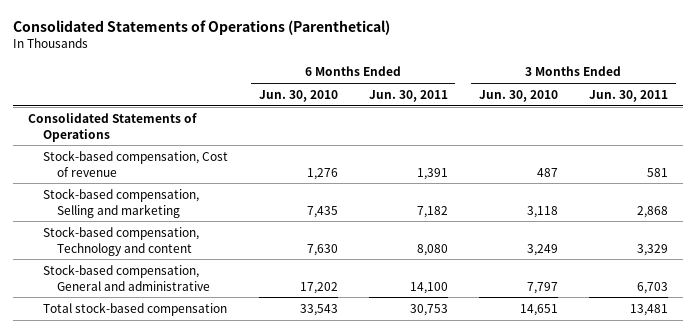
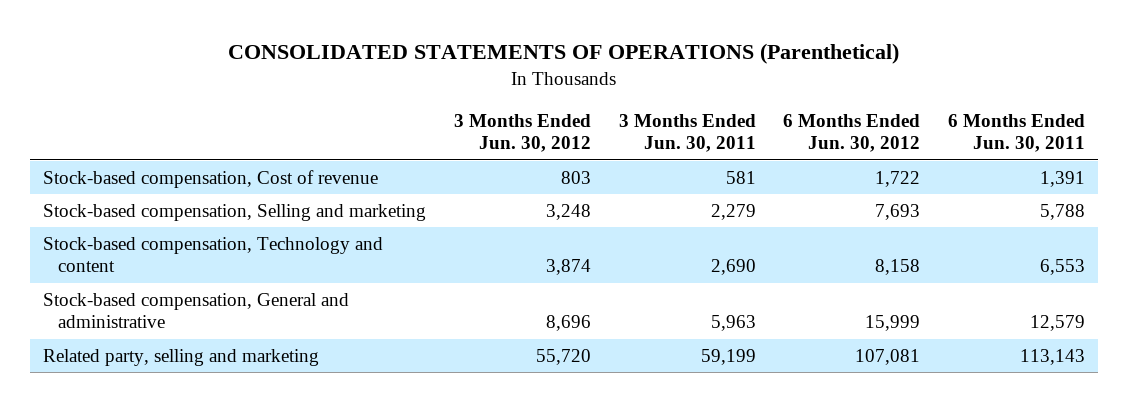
- Consolidated Statements of Operations (Parenthetical)
+ CONSOLIDATED STATEMENTS OF OPERATIONS (Parenthetical)
- | 6 Months Ended Jun. 30, 2010 | 6 Months Ended Jun. 30, 2011 | 3 Months Ended Jun. 30, 2010 | 3 Months Ended Jun. 30, 2011
+ | 3 Months Ended Jun. 30, 2012 | 3 Months Ended Jun. 30, 2011 | 6 Months Ended Jun. 30, 2012 | 6 Months Ended Jun. 30, 2011
- Consolidated Statements of Operations
- Stock-based compensation, Selling and marketing | 7,435 | 7,182 | 3,118 | 2,868
- Stock-based compensation, Technology and content | 7,630 | 8,080 | 3,249 | 3,329
- Stock-based compensation, General and administrative | 17,202 | 14,100 | 7,797 | 6,703
- Total stock-based compensation | 33,543 | 30,753 | 14,651 | 13,481
+ Stock-based compensation, Selling and marketing | 3,248 | 2,279 | 7,693 | 5,788
+ Stock-based compensation, Technology and content | 3,874 | 2,690 | 8,158 | 6,553
+ Stock-based compensation, General and administrative | 8,696 | 5,963 | 15,999 | 12,579
+ Related party, selling and marketing | 55,720 | 59,199 | 107,081 | 113,143

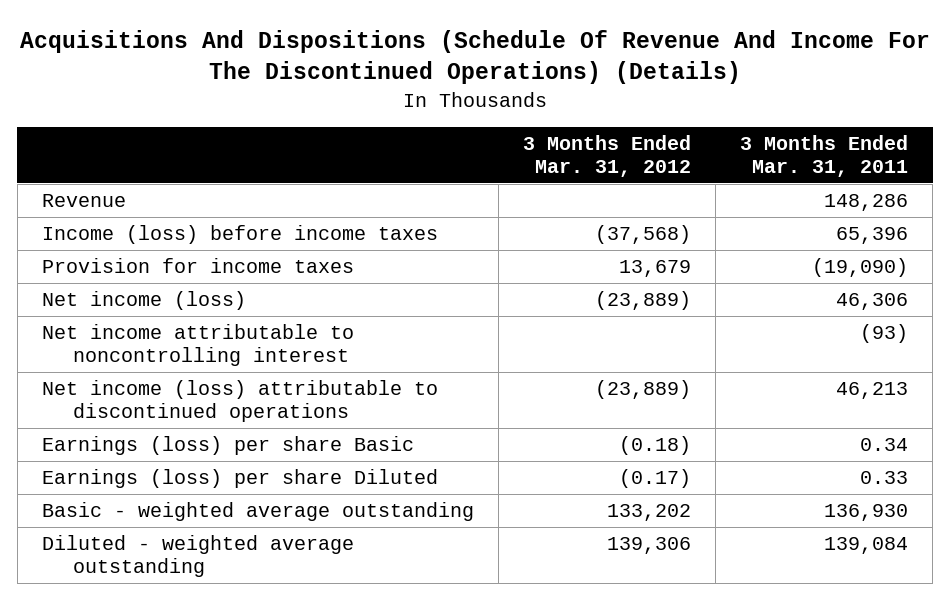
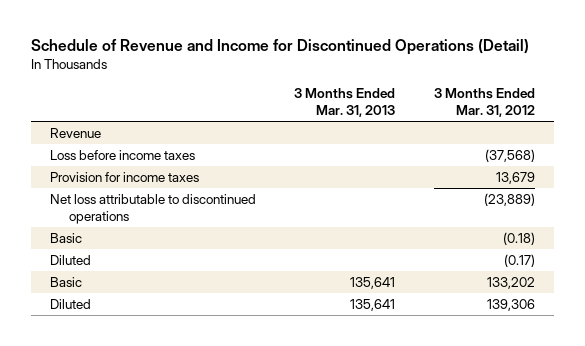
- Acquisitions And Dispositions (Schedule Of Revenue And Income For The Discontinued Operations) (Details)
+ Schedule of Revenue and Income for Discontinued Operations (Detail)
- | 3 Months Ended Mar. 31, 2012 | 3 Months Ended Mar. 31, 2011
+ | 3 Months Ended Mar. 31, 2013 | 3 Months Ended Mar. 31, 2012
- Income (loss) before income taxes | (37,568) | 65,396
+ Loss before income taxes | | (37,568)
- Net income (loss) | (23,889) | 46,306
- Net income attributable to noncontrolling interest | | (93)
- Net income (loss) attributable to discontinued operations | (23,889) | 46,213
- Earnings (loss) per share Basic | (0.18) | 0.34
- Earnings (loss) per share Diluted | (0.17) | 0.33
- Basic - weighted average outstanding | 133,202 | 136,930
- Diluted - weighted average outstanding | 139,306 | 139,084
+ Net loss attributable to discontinued operations | | (23,889)
+ Basic | | (0.18)
+ Diluted | | (0.17)
+ Basic | 135,641 | 133,202
+ Diluted | 135,641 | 139,306

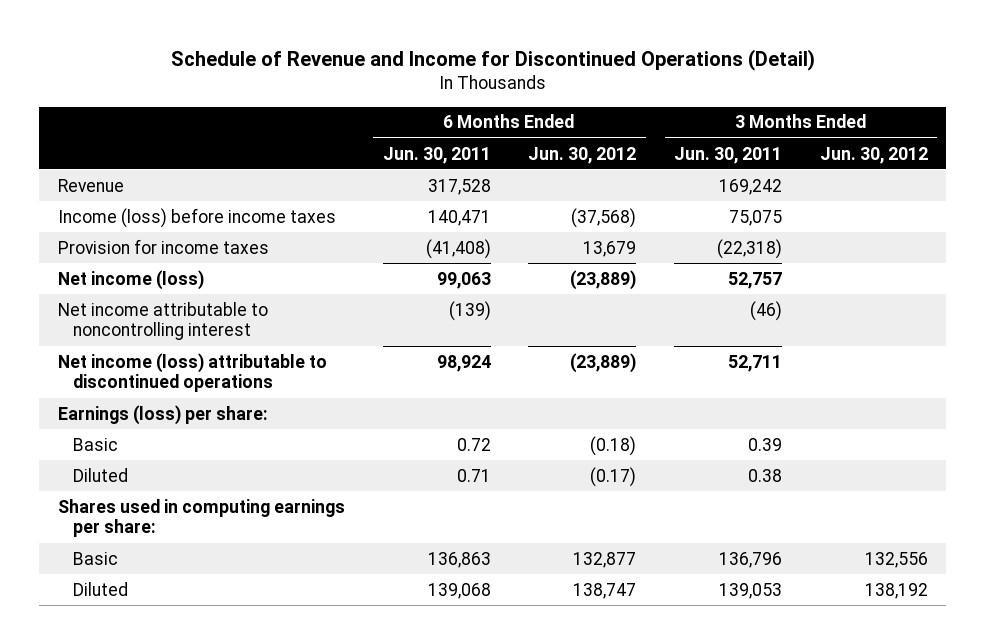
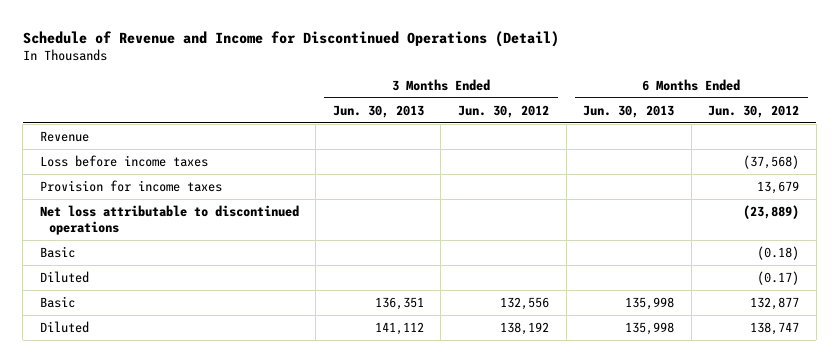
- | 6 Months Ended Jun. 30, 2011 | 6 Months Ended Jun. 30, 2012 | 3 Months Ended Jun. 30, 2011 | 3 Months Ended Jun. 30, 2012
+ | 3 Months Ended Jun. 30, 2013 | 3 Months Ended Jun. 30, 2012 | 6 Months Ended Jun. 30, 2013 | 6 Months Ended Jun. 30, 2012
- Income (loss) before income taxes | 140,471 | (37,568) | 75,075 |
+ Loss before income taxes | | | | (37,568)
- Net income (loss) | 99,063 | (23,889) | 52,757 |
- Net income attributable to noncontrolling interest | (139) | | (46) |
- Net income (loss) attributable to discontinued operations | 98,924 | (23,889) | 52,711 |
- Earnings (loss) per share:
+ Net loss attributable to discontinued operations | | | | (23,889)
- Shares used in computing earnings per share:

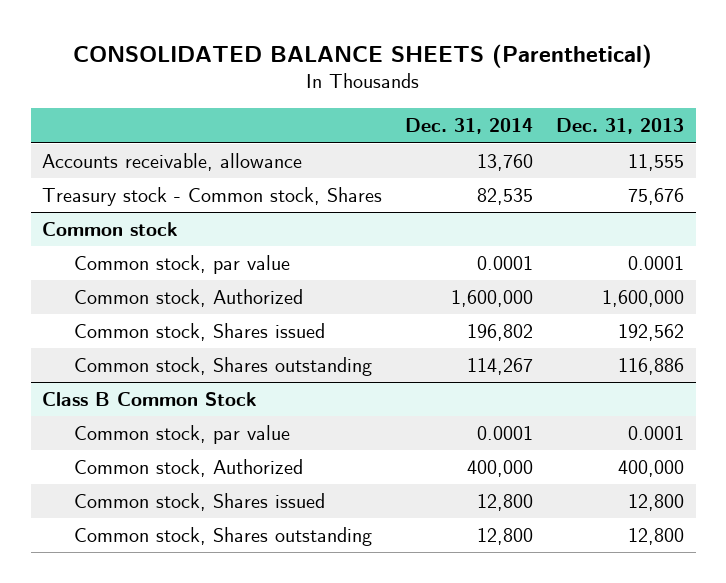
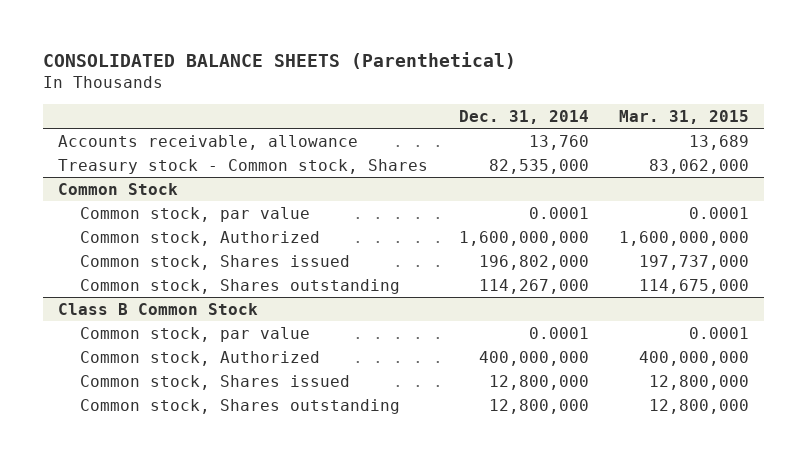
- | Dec. 31, 2014 | Dec. 31, 2013
+ | Dec. 31, 2014 | Mar. 31, 2015
- Treasury stock - Common stock, Shares | 82,535 | 75,676
- Common stock
+ Treasury stock - Common stock, Shares | 82,535,000 | 83,062,000
+ Common Stock
- Common stock, Authorized | 1,600,000 | 1,600,000
- Common stock, Shares issued | 196,802 | 192,562
- Common stock, Shares outstanding | 114,267 | 116,886
+ Common stock, Authorized | 1,600,000,000 | 1,600,000,000
+ Common stock, Shares issued | 196,802,000 | 197,737,000
+ Common stock, Shares outstanding | 114,267,000 | 114,675,000
@ Class B Common Stock
- Common stock, Authorized | 400,000 | 400,000
- Common stock, Shares issued | 12,800 | 12,800
- Common stock, Shares outstanding | 12,800 | 12,800
+ Common stock, Authorized | 400,000,000 | 400,000,000
+ Common stock, Shares issued | 12,800,000 | 12,800,000
+ Common stock, Shares outstanding | 12,800,000 | 12,800,000

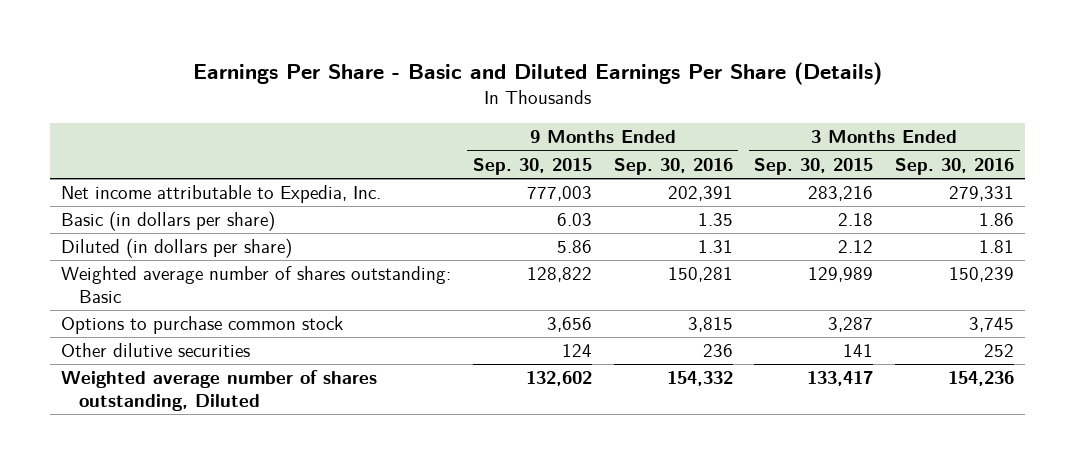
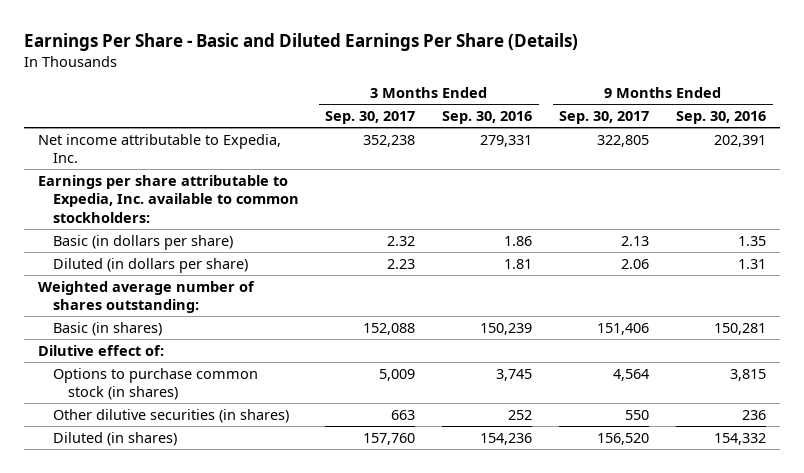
- | 9 Months Ended Sep. 30, 2015 | 9 Months Ended Sep. 30, 2016 | 3 Months Ended Sep. 30, 2015 | 3 Months Ended Sep. 30, 2016
+ | 3 Months Ended Sep. 30, 2017 | 3 Months Ended Sep. 30, 2016 | 9 Months Ended Sep. 30, 2017 | 9 Months Ended Sep. 30, 2016
+ Earnings per share attributable to Expedia, Inc. available to common stockholders:
- Weighted average number of shares outstanding: Basic | 128,822 | 150,281 | 129,989 | 150,239
- Options to purchase common stock | 3,656 | 3,815 | 3,287 | 3,745
- Other dilutive securities | 124 | 236 | 141 | 252
- Weighted average number of shares outstanding, Diluted | 132,602 | 154,332 | 133,417 | 154,236
+ Weighted average number of shares outstanding:
+ Basic (in shares) | 152,088 | 150,239 | 151,406 | 150,281
+ Dilutive effect of:
+ Options to purchase common stock (in shares) | 5,009 | 3,745 | 4,564 | 3,815
+ Other dilutive securities (in shares) | 663 | 252 | 550 | 236
+ Diluted (in shares) | 157,760 | 154,236 | 156,520 | 154,332

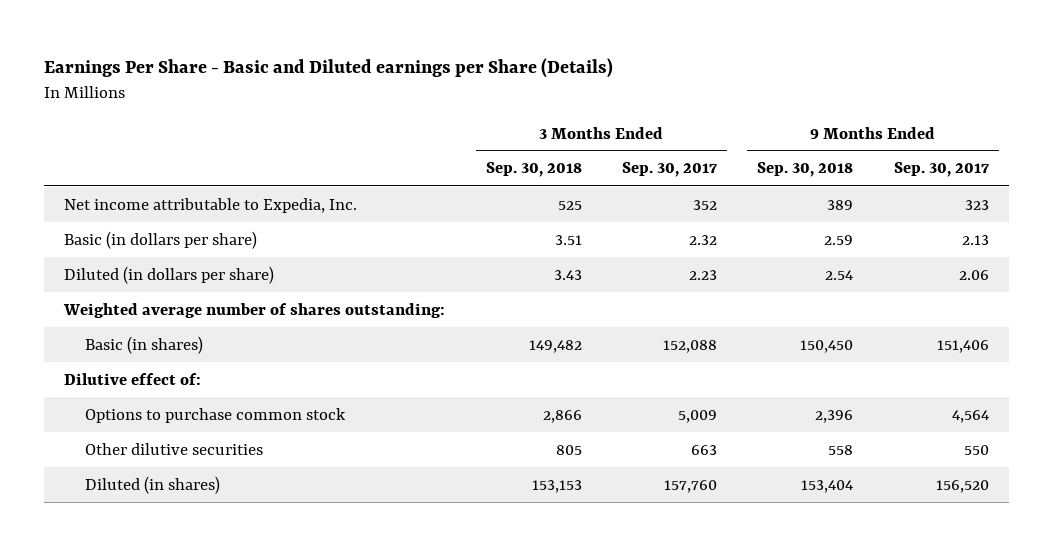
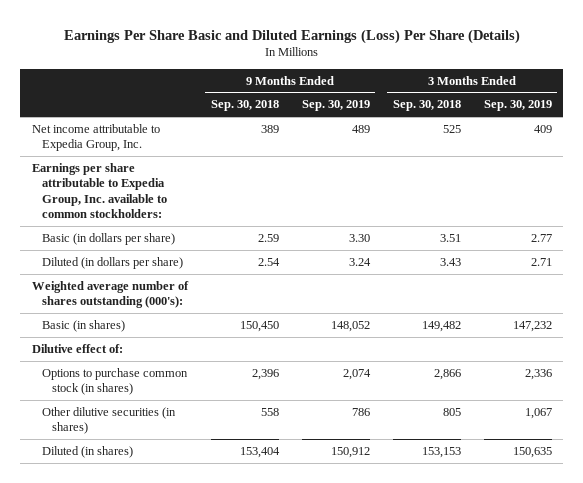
- Earnings Per Share - Basic and Diluted earnings per Share (Details)
+ Earnings Per Share Basic and Diluted Earnings (Loss) Per Share (Details)
- | 3 Months Ended Sep. 30, 2018 | 3 Months Ended Sep. 30, 2017 | 9 Months Ended Sep. 30, 2018 | 9 Months Ended Sep. 30, 2017
+ | 9 Months Ended Sep. 30, 2018 | 9 Months Ended Sep. 30, 2019 | 3 Months Ended Sep. 30, 2018 | 3 Months Ended Sep. 30, 2019
- Net income attributable to Expedia, Inc. | 525 | 352 | 389 | 323
+ Net income attributable to Expedia Group, Inc. | 389 | 489 | 525 | 409
+ Earnings per share attributable to Expedia Group, Inc. available to common stockholders:
- Weighted average number of shares outstanding:
+ Weighted average number of shares outstanding (000's):
- Options to purchase common stock | 2,866 | 5,009 | 2,396 | 4,564
- Other dilutive securities | 805 | 663 | 558 | 550
+ Options to purchase common stock (in shares) | 2,396 | 2,074 | 2,866 | 2,336
+ Other dilutive securities (in shares) | 558 | 786 | 805 | 1,067

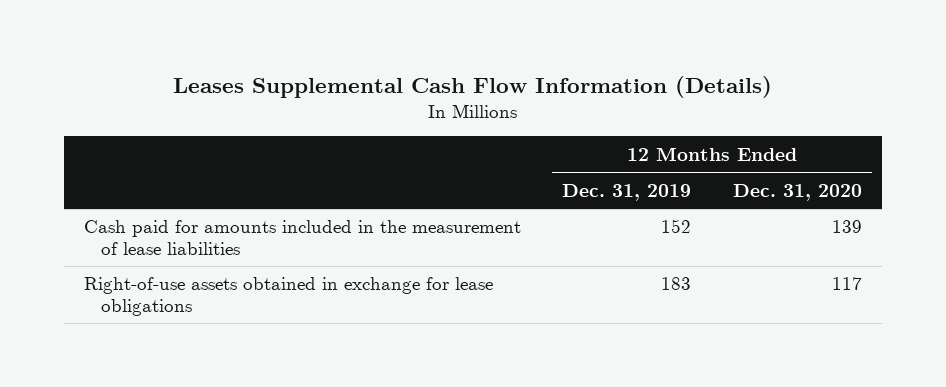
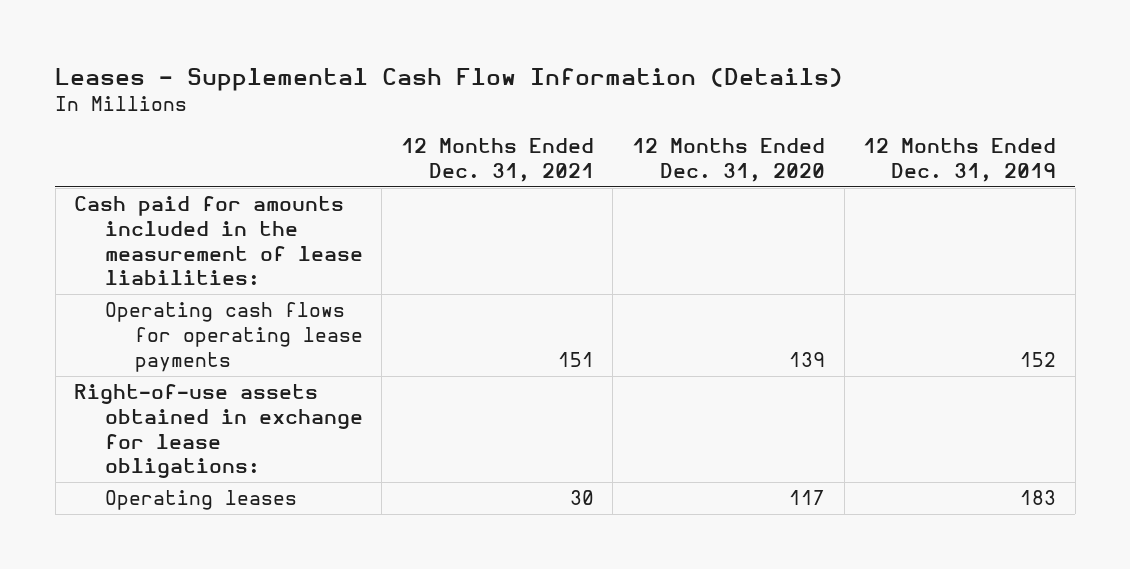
- Leases Supplemental Cash Flow Information (Details)
+ Leases - Supplemental Cash Flow Information (Details)
- | 12 Months Ended Dec. 31, 2019 | 12 Months Ended Dec. 31, 2020
+ | 12 Months Ended Dec. 31, 2021 | 12 Months Ended Dec. 31, 2020 | 12 Months Ended Dec. 31, 2019
- Cash paid for amounts included in the measurement of lease liabilities | 152 | 139
- Right-of-use assets obtained in exchange for lease obligations | 183 | 117
+ Cash paid for amounts included in the measurement of lease liabilities:
+ Operating cash flows for operating lease payments | 151 | 139 | 152
+ Right-of-use assets obtained in exchange for lease obligations:
+ Operating leases | 30 | 117 | 183

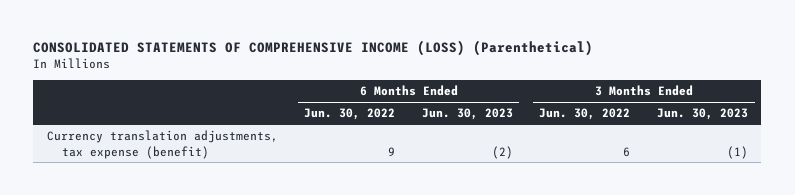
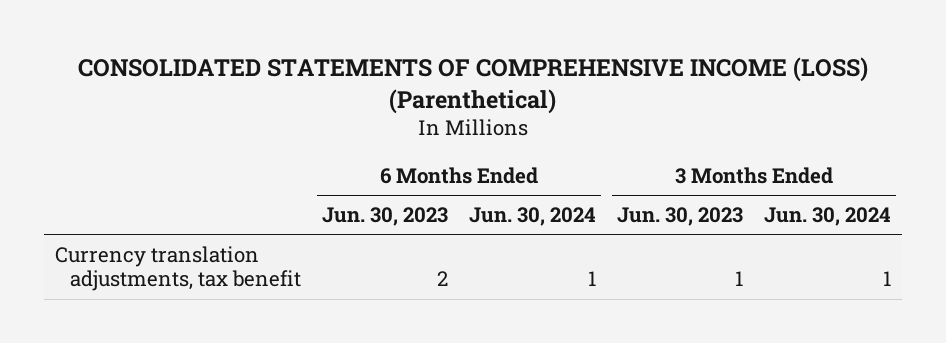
- | 6 Months Ended Jun. 30, 2022 | 6 Months Ended Jun. 30, 2023 | 3 Months Ended Jun. 30, 2022 | 3 Months Ended Jun. 30, 2023
+ | 6 Months Ended Jun. 30, 2023 | 6 Months Ended Jun. 30, 2024 | 3 Months Ended Jun. 30, 2023 | 3 Months Ended Jun. 30, 2024
- Currency translation adjustments, tax expense (benefit) | 9 | (2) | 6 | (1)
+ Currency translation adjustments, tax benefit | 2 | 1 | 1 | 1

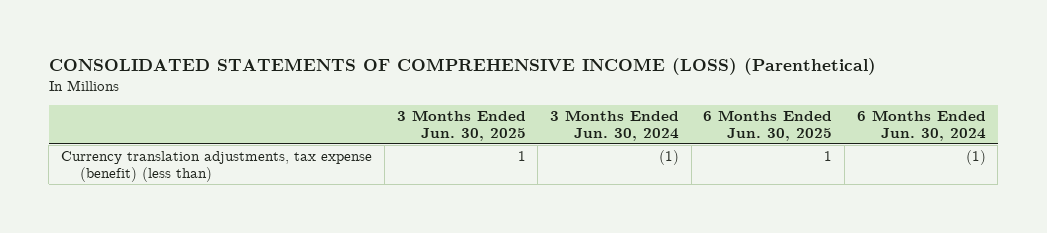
- | 6 Months Ended Jun. 30, 2023 | 6 Months Ended Jun. 30, 2024 | 3 Months Ended Jun. 30, 2023 | 3 Months Ended Jun. 30, 2024
+ | 3 Months Ended Jun. 30, 2025 | 3 Months Ended Jun. 30, 2024 | 6 Months Ended Jun. 30, 2025 | 6 Months Ended Jun. 30, 2024
- Currency translation adjustments, tax benefit | 2 | 1 | 1 | 1
+ Currency translation adjustments, tax expense (benefit) (less than) | 1 | (1) | 1 | (1)

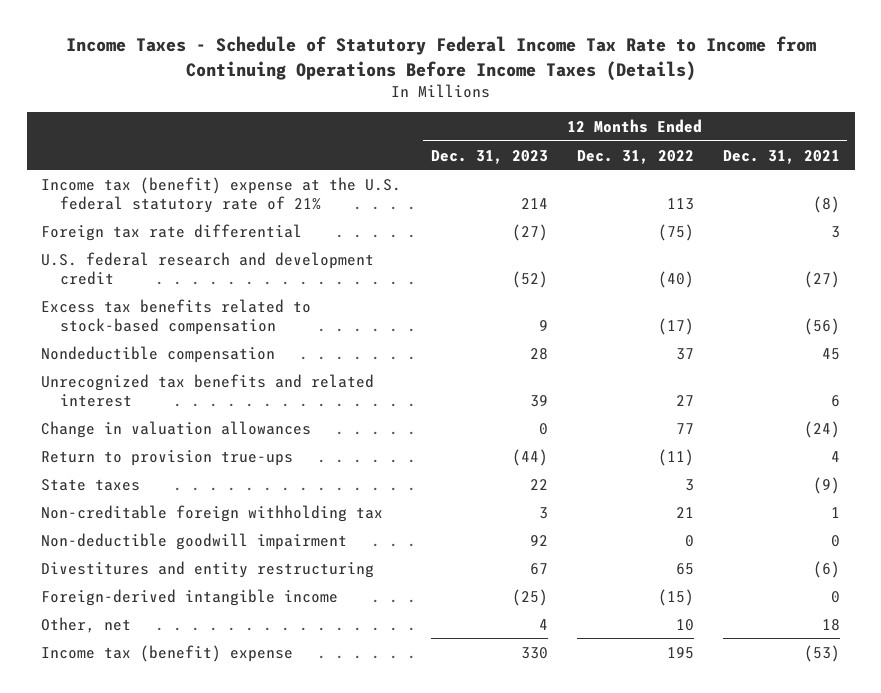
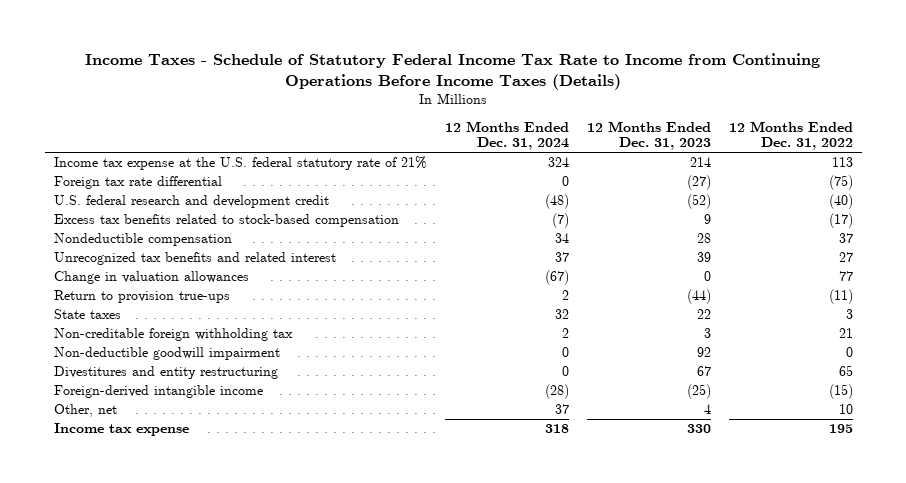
- | 12 Months Ended Dec. 31, 2023 | 12 Months Ended Dec. 31, 2022 | 12 Months Ended Dec. 31, 2021
+ | 12 Months Ended Dec. 31, 2024 | 12 Months Ended Dec. 31, 2023 | 12 Months Ended Dec. 31, 2022
- Income tax (benefit) expense at the U.S. federal statutory rate of 21% | 214 | 113 | (8)
+ Income tax expense at the U.S. federal statutory rate of 21% | 324 | 214 | 113
- Income tax (benefit) expense | 330 | 195 | (53)
+ Income tax expense | 318 | 330 | 195

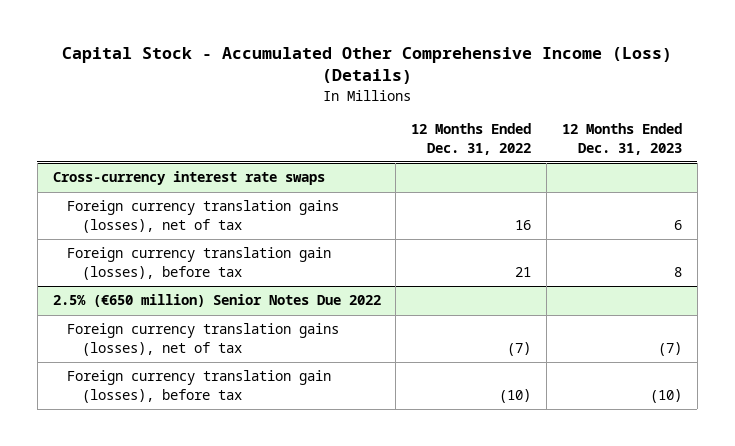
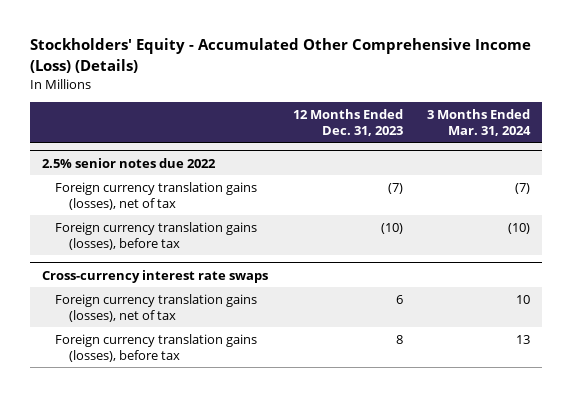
- Capital Stock - Accumulated Other Comprehensive Income (Loss) (Details)
+ Stockholders' Equity - Accumulated Other Comprehensive Income (Loss) (Details)
- | 12 Months Ended Dec. 31, 2022 | 12 Months Ended Dec. 31, 2023
+ | 12 Months Ended Dec. 31, 2023 | 3 Months Ended Mar. 31, 2024
+ 2.5% senior notes due 2022
+ Foreign currency translation gains (losses), net of tax | (7) | (7)
+ Foreign currency translation gains (losses), before tax | (10) | (10)
@ Cross-currency interest rate swaps
- Foreign currency translation gain (losses), before tax | 21 | 8
- 2.5% (€650 million) Senior Notes Due 2022
- Foreign currency translation gains (losses), net of tax | (7) | (7)
- Foreign currency translation gain (losses), before tax | (10) | (10)
@ Cross-currency interest rate swaps
+ Foreign currency translation gains (losses), before tax | 8 | 13

